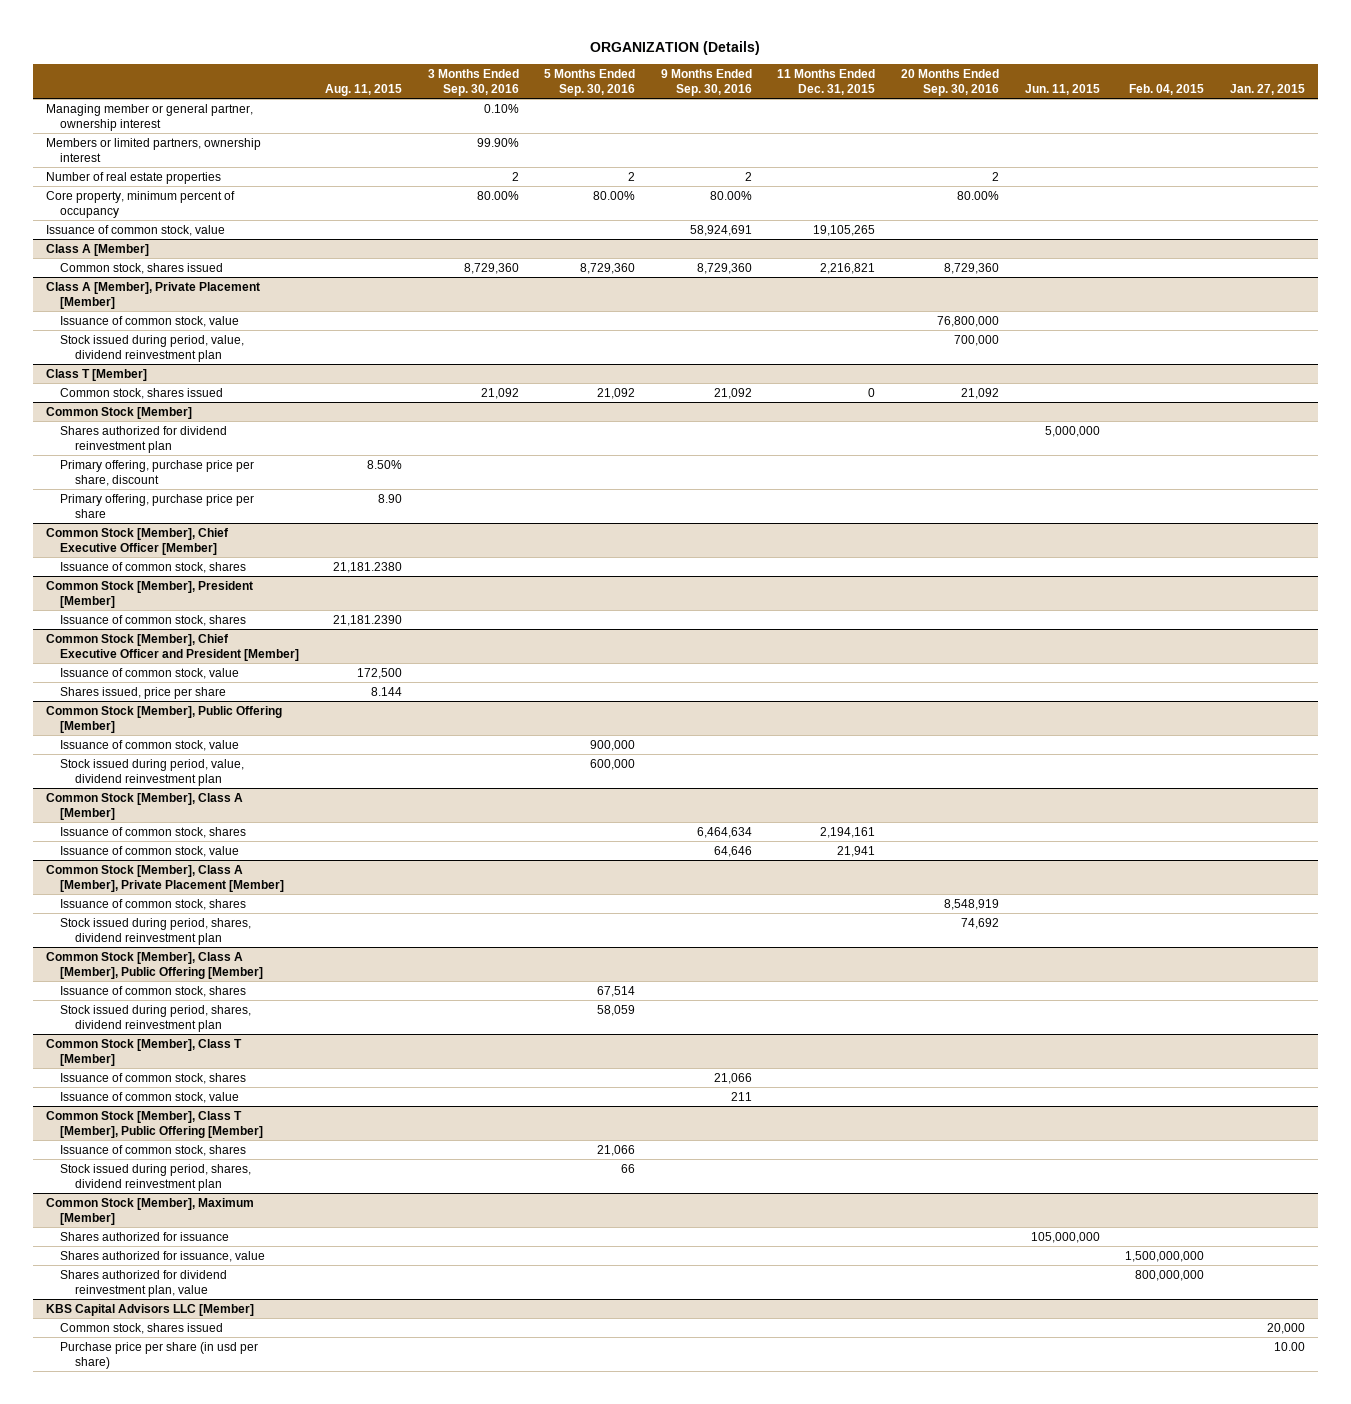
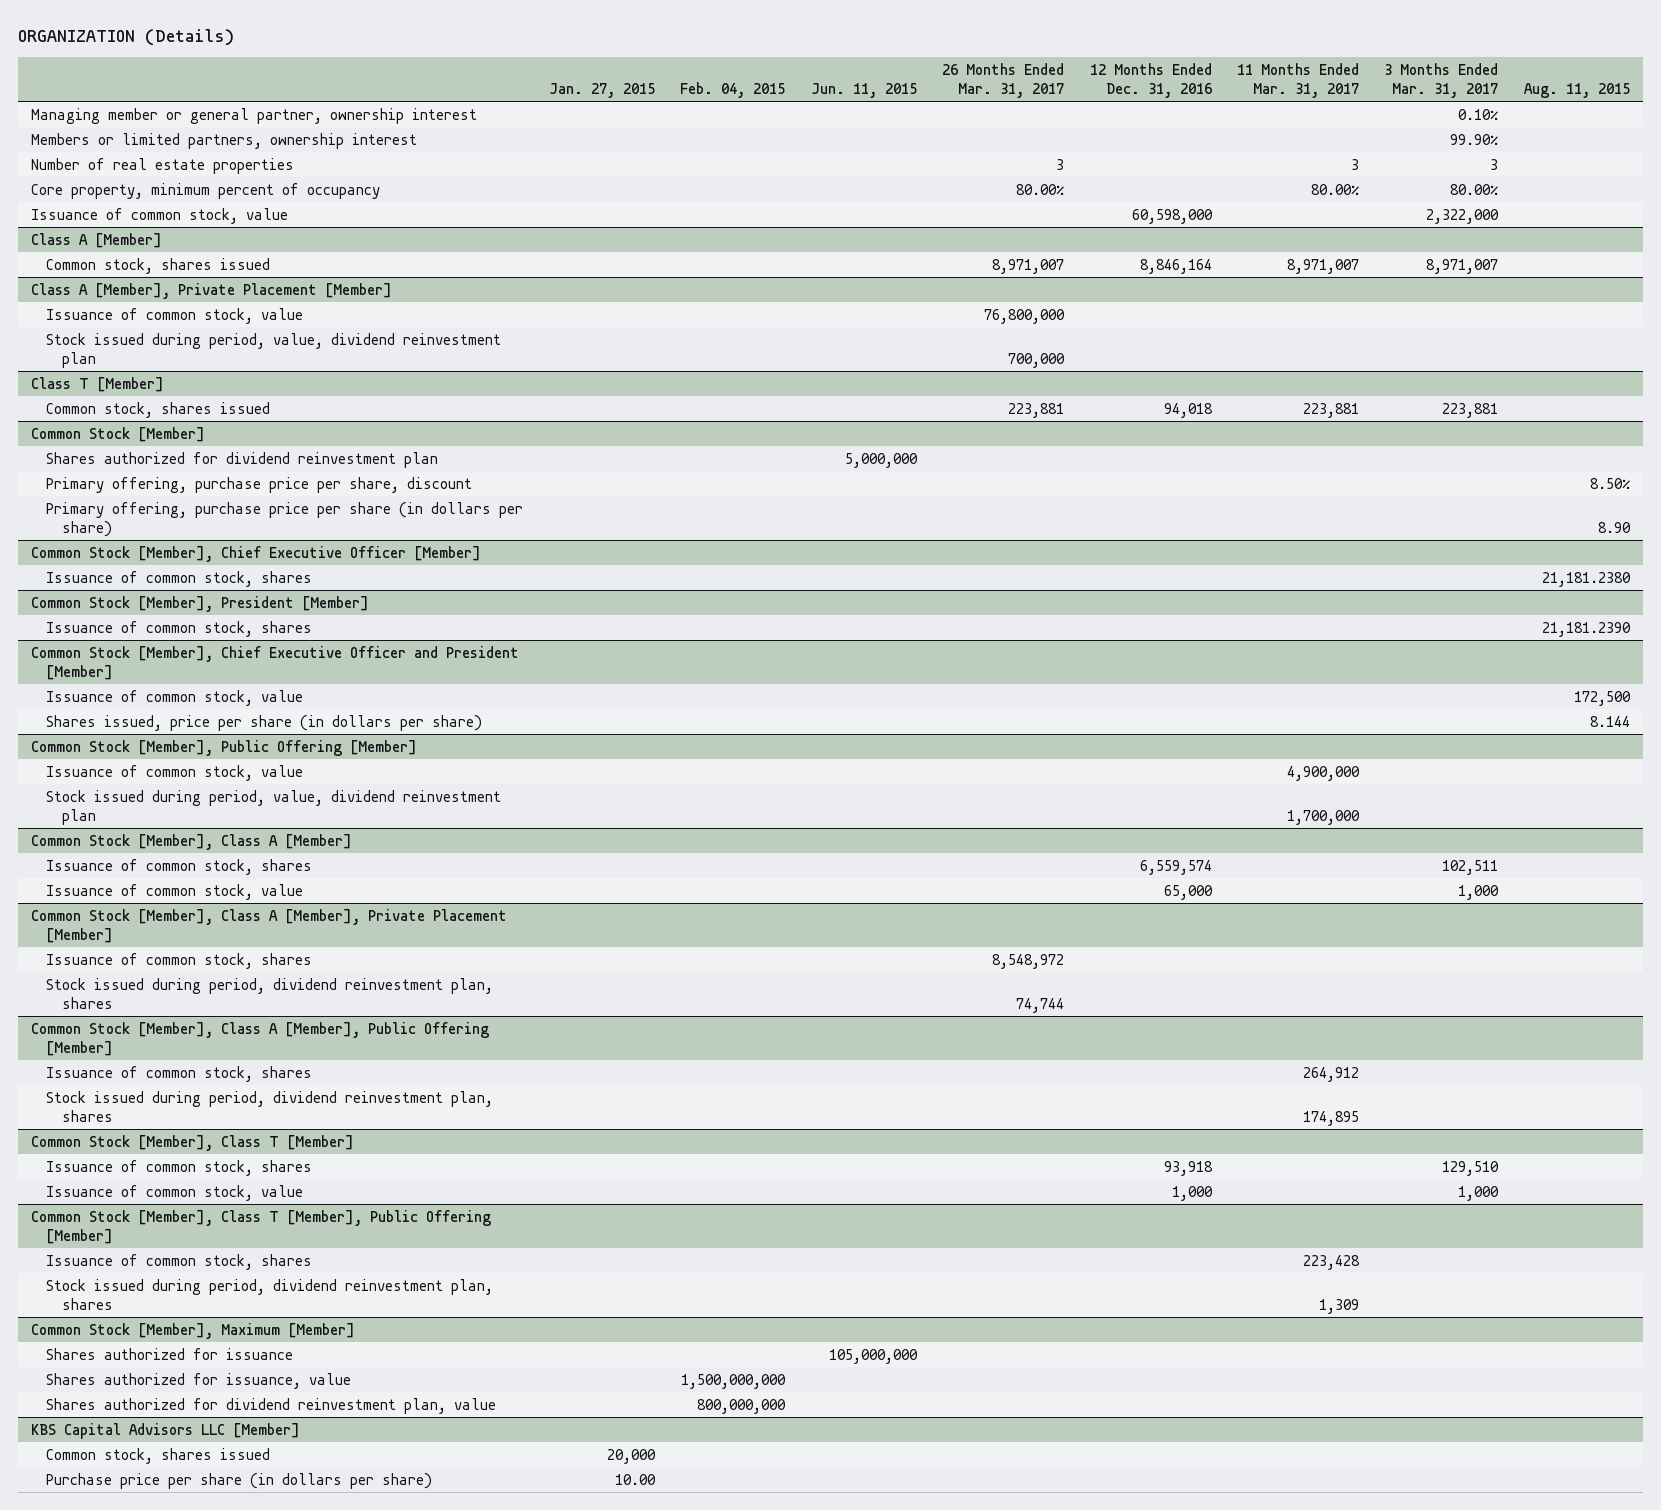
- | Aug. 11, 2015 | 3 Months Ended Sep. 30, 2016 | 5 Months Ended Sep. 30, 2016 | 9 Months Ended Sep. 30, 2016 | 11 Months Ended Dec. 31, 2015 | 20 Months Ended Sep. 30, 2016 | Jun. 11, 2015 | Feb. 04, 2015 | Jan. 27, 2015
+ | Jan. 27, 2015 | Feb. 04, 2015 | Jun. 11, 2015 | 26 Months Ended Mar. 31, 2017 | 12 Months Ended Dec. 31, 2016 | 11 Months Ended Mar. 31, 2017 | 3 Months Ended Mar. 31, 2017 | Aug. 11, 2015
@ Common Stock [Member]
- Primary offering, purchase price per share | 8.90 | | | | | | | |
+ Primary offering, purchase price per share (in dollars per share) | | | | | | | | 8.90
@ Common Stock [Member], Chief Executive Officer and President [Member]
- Shares issued, price per share | 8.144 | | | | | | | |
+ Shares issued, price per share (in dollars per share) | | | | | | | | 8.144
@ Common Stock [Member], Class A [Member], Private Placement [Member]
- Stock issued during period, shares, dividend reinvestment plan | | | | | | 74,692 | | |
+ Stock issued during period, dividend reinvestment plan, shares | | | | 74,744 | | | |
@ Common Stock [Member], Class A [Member], Public Offering [Member]
- Stock issued during period, shares, dividend reinvestment plan | | | 58,059 | | | | | |
+ Stock issued during period, dividend reinvestment plan, shares | | | | | | 174,895 | |
@ Common Stock [Member], Class T [Member], Public Offering [Member]
- Stock issued during period, shares, dividend reinvestment plan | | | 66 | | | | | |
+ Stock issued during period, dividend reinvestment plan, shares | | | | | | 1,309 | |
@ KBS Capital Advisors LLC [Member]
- Purchase price per share (in usd per share) | | | | | | | | | 10.00
+ Purchase price per share (in dollars per share) | 10.00 | | | | | | |

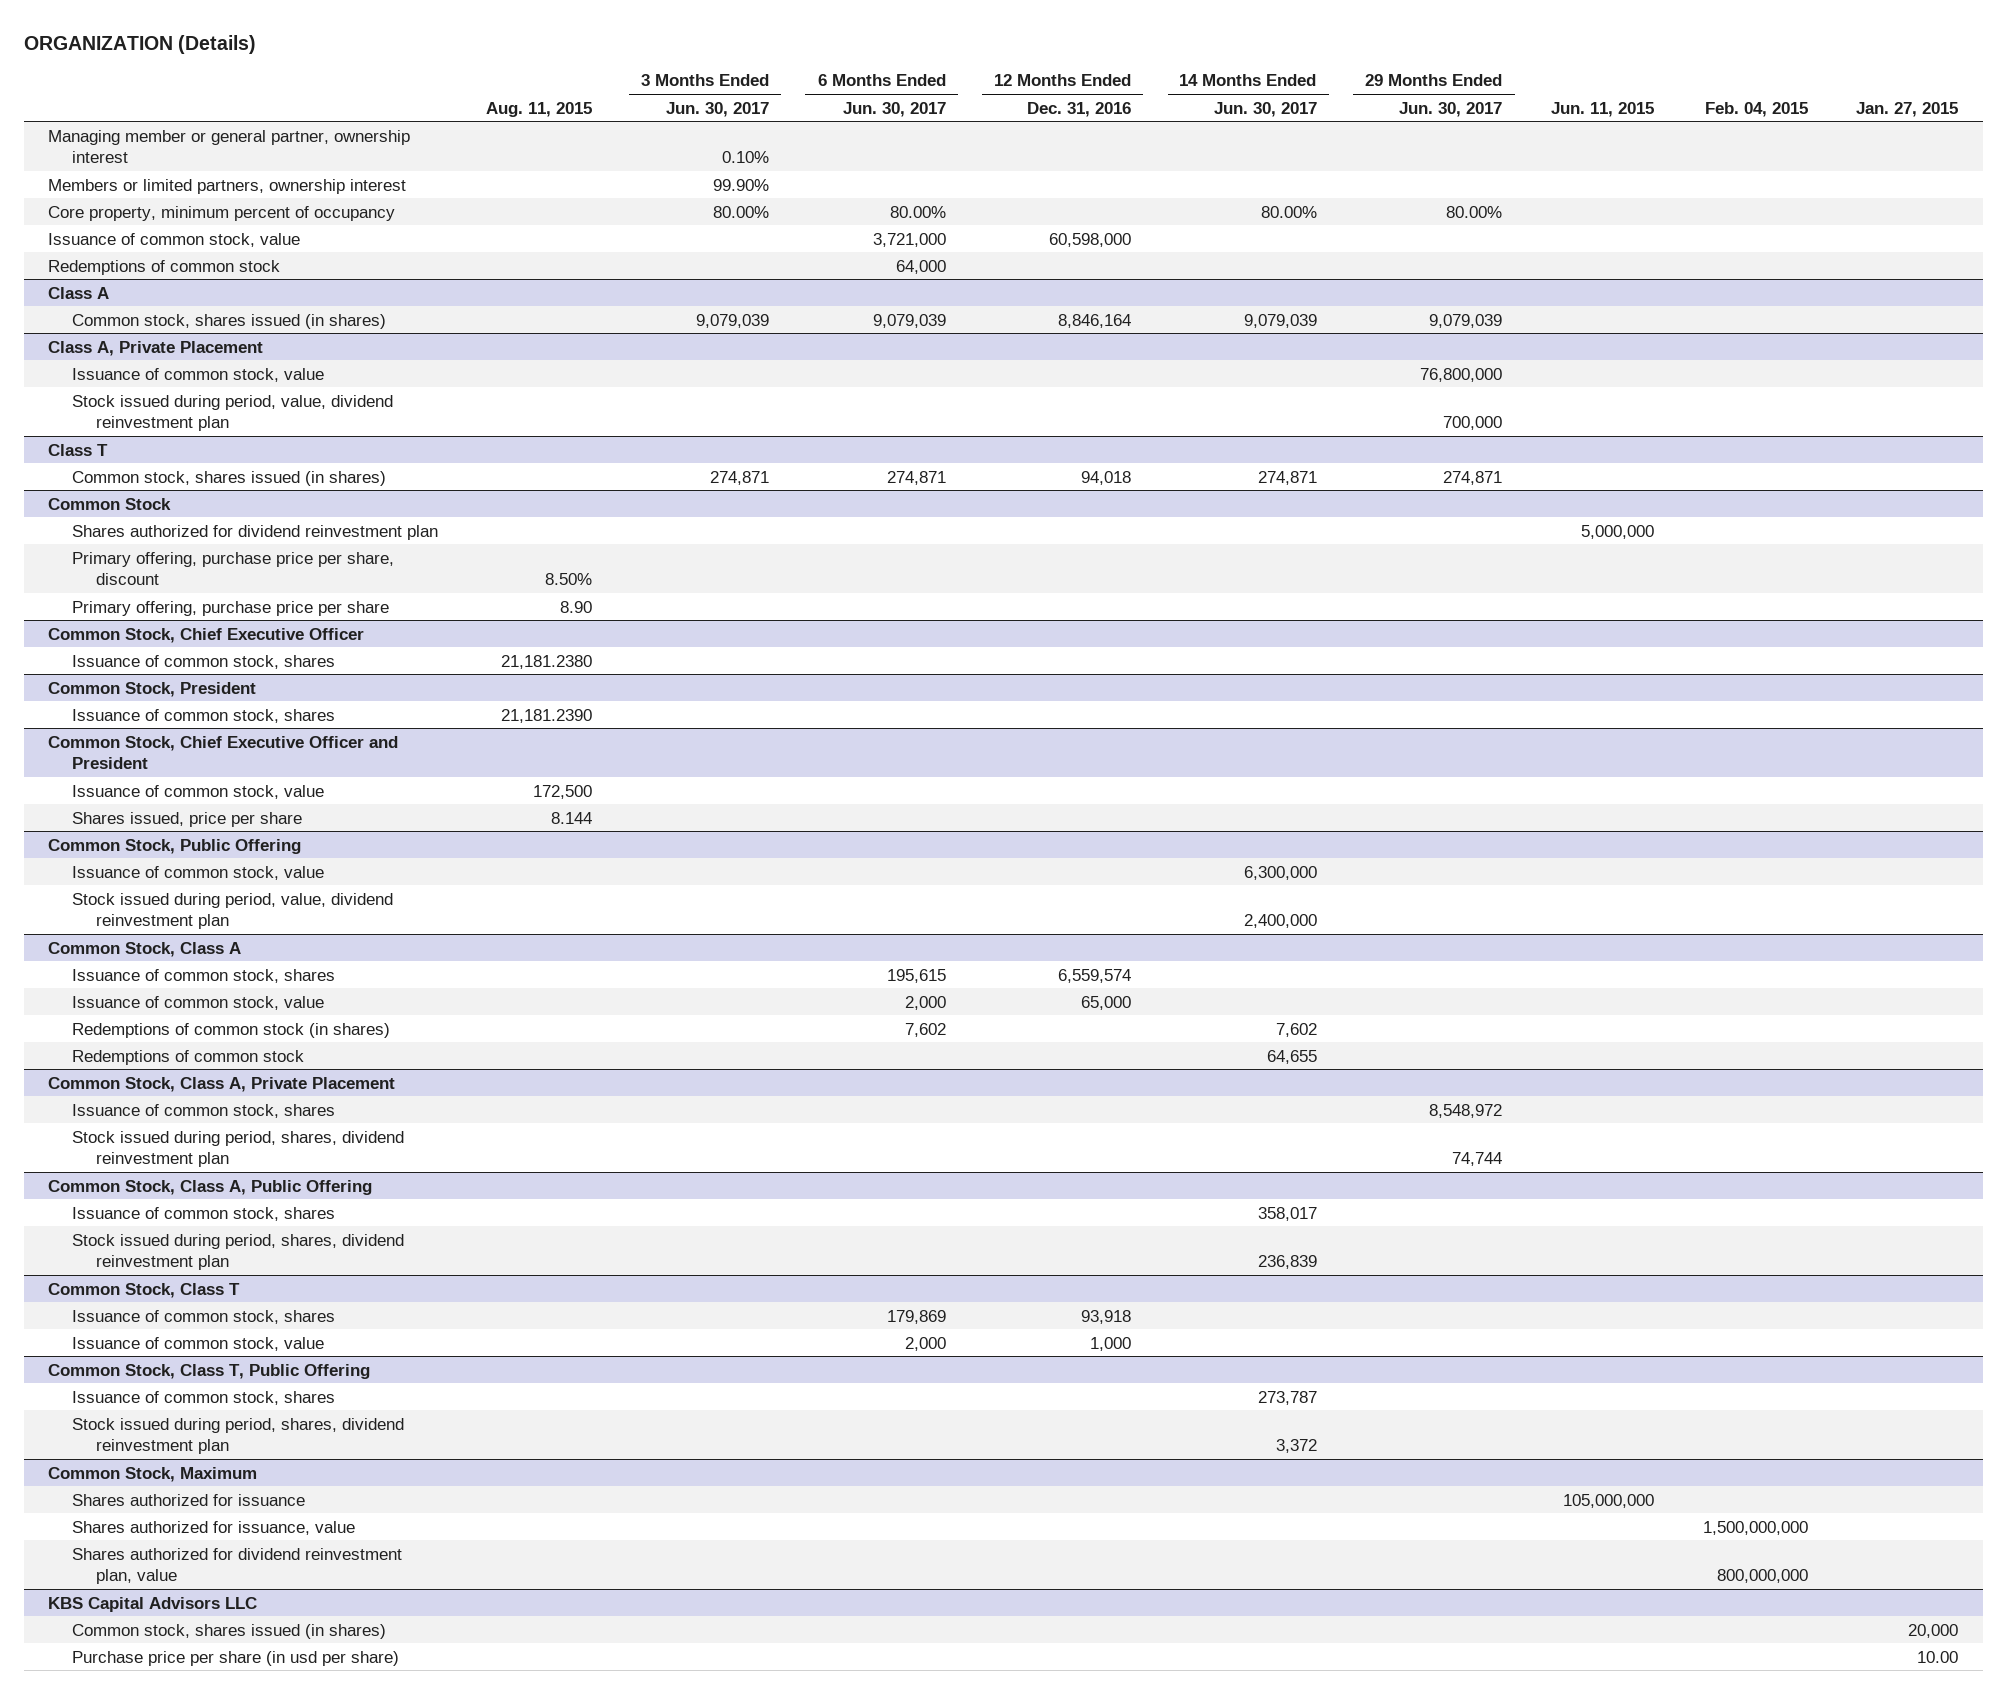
- | Jan. 27, 2015 | Feb. 04, 2015 | Jun. 11, 2015 | 26 Months Ended Mar. 31, 2017 | 12 Months Ended Dec. 31, 2016 | 11 Months Ended Mar. 31, 2017 | 3 Months Ended Mar. 31, 2017 | Aug. 11, 2015
+ | Aug. 11, 2015 | 3 Months Ended Jun. 30, 2017 | 6 Months Ended Jun. 30, 2017 | 12 Months Ended Dec. 31, 2016 | 14 Months Ended Jun. 30, 2017 | 29 Months Ended Jun. 30, 2017 | Jun. 11, 2015 | Feb. 04, 2015 | Jan. 27, 2015
- Number of real estate properties | | | | 3 | | 3 | 3 |
- Class A [Member]
- Common stock, shares issued | | | | 8,971,007 | 8,846,164 | 8,971,007 | 8,971,007 |
- Class A [Member], Private Placement [Member]
+ Redemptions of common stock | | | 64,000 | | | | | |
+ Class A
+ Common stock, shares issued (in shares) | | 9,079,039 | 9,079,039 | 8,846,164 | 9,079,039 | 9,079,039 | | |
+ Class A, Private Placement
- Class T [Member]
- Common stock, shares issued | | | | 223,881 | 94,018 | 223,881 | 223,881 |
- Common Stock [Member]
+ Class T
+ Common stock, shares issued (in shares) | | 274,871 | 274,871 | 94,018 | 274,871 | 274,871 | | |
+ Common Stock
- Primary offering, purchase price per share (in dollars per share) | | | | | | | | 8.90
- Common Stock [Member], Chief Executive Officer [Member]
+ Primary offering, purchase price per share | 8.90 | | | | | | | |
+ Common Stock, Chief Executive Officer
- Common Stock [Member], President [Member]
+ Common Stock, President
- Common Stock [Member], Chief Executive Officer and President [Member]
+ Common Stock, Chief Executive Officer and President
- Shares issued, price per share (in dollars per share) | | | | | | | | 8.144
- Common Stock [Member], Public Offering [Member]
+ Shares issued, price per share | 8.144 | | | | | | | |
+ Common Stock, Public Offering
- Common Stock [Member], Class A [Member]
+ Common Stock, Class A
- Common Stock [Member], Class A [Member], Private Placement [Member]
+ Redemptions of common stock (in shares) | | | 7,602 | | 7,602 | | | |
+ Redemptions of common stock | | | | | 64,655 | | | |
+ Common Stock, Class A, Private Placement
- Stock issued during period, dividend reinvestment plan, shares | | | | 74,744 | | | |
- Common Stock [Member], Class A [Member], Public Offering [Member]
+ Stock issued during period, shares, dividend reinvestment plan | | | | | | 74,744 | | |
+ Common Stock, Class A, Public Offering
- Stock issued during period, dividend reinvestment plan, shares | | | | | | 174,895 | |
- Common Stock [Member], Class T [Member]
+ Stock issued during period, shares, dividend reinvestment plan | | | | | 236,839 | | | |
+ Common Stock, Class T
- Common Stock [Member], Class T [Member], Public Offering [Member]
+ Common Stock, Class T, Public Offering
- Stock issued during period, dividend reinvestment plan, shares | | | | | | 1,309 | |
- Common Stock [Member], Maximum [Member]
+ Stock issued during period, shares, dividend reinvestment plan | | | | | 3,372 | | | |
+ Common Stock, Maximum
- KBS Capital Advisors LLC [Member]
- Common stock, shares issued | 20,000 | | | | | | |
- Purchase price per share (in dollars per share) | 10.00 | | | | | | |
+ KBS Capital Advisors LLC
+ Common stock, shares issued (in shares) | | | | | | | | | 20,000
+ Purchase price per share (in usd per share) | | | | | | | | | 10.00

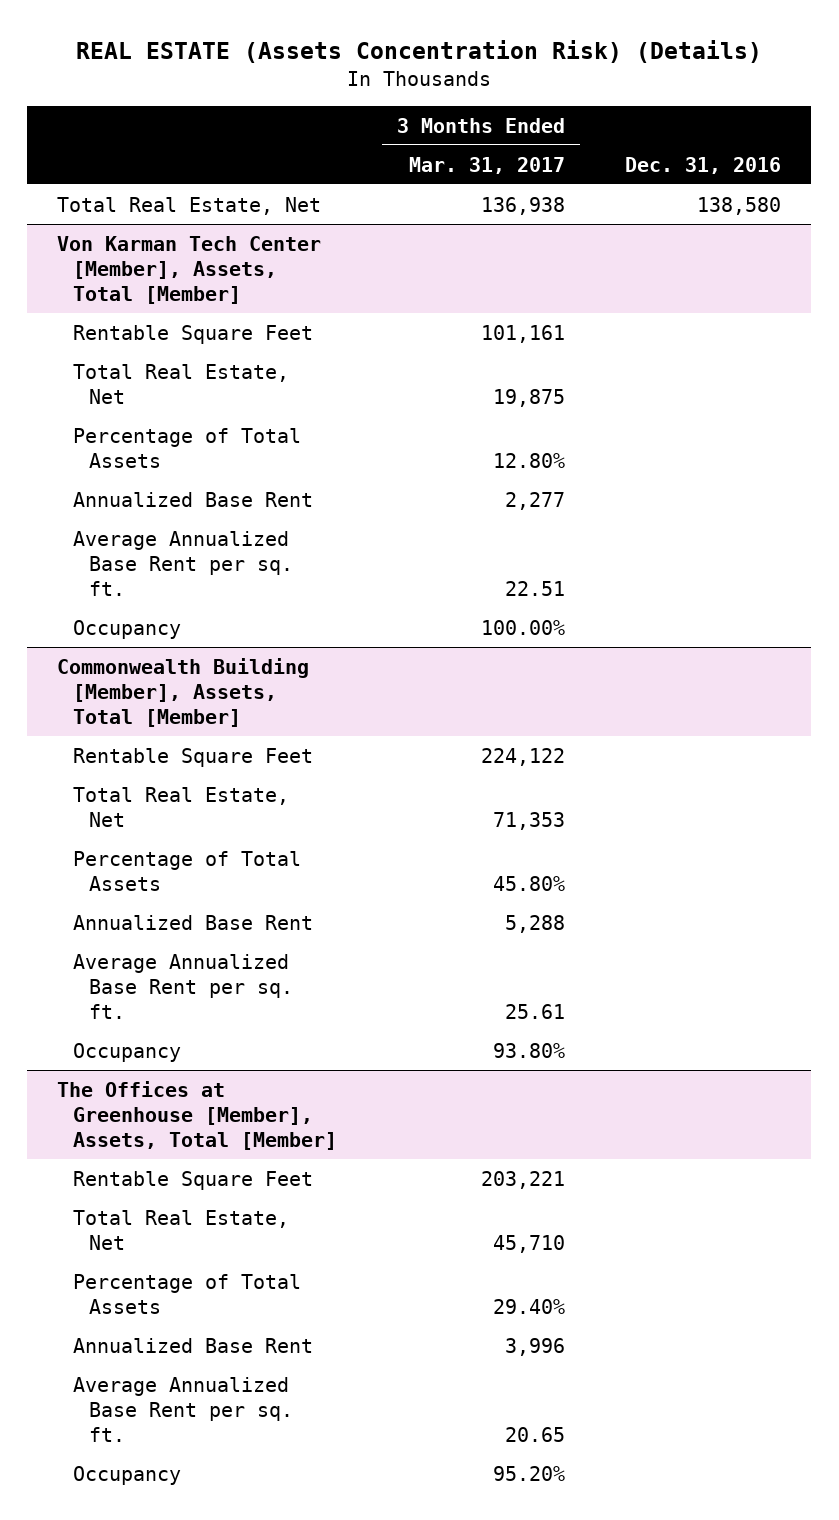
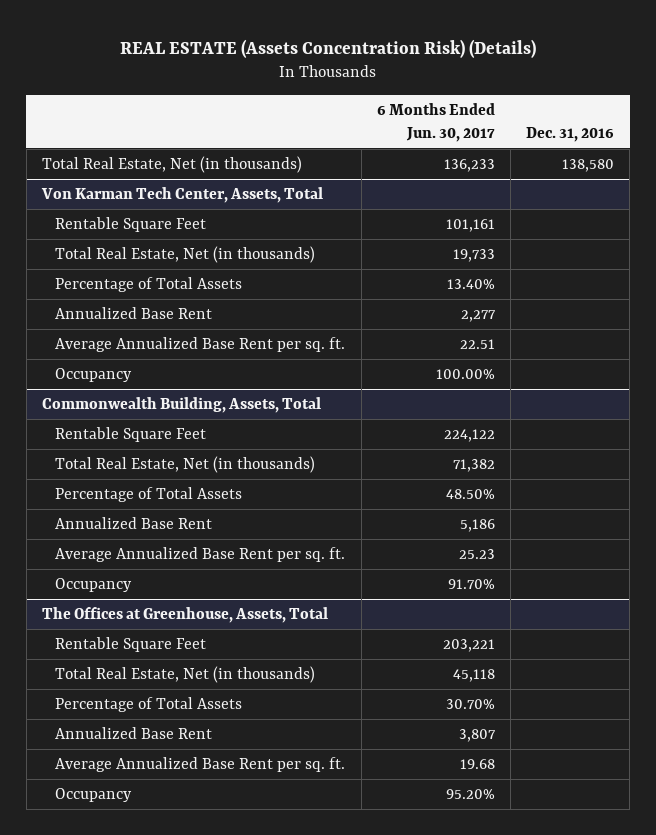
- | 3 Months Ended Mar. 31, 2017 | Dec. 31, 2016
+ | 6 Months Ended Jun. 30, 2017 | Dec. 31, 2016
- Total Real Estate, Net | 136,938 | 138,580
- Von Karman Tech Center [Member], Assets, Total [Member]
+ Total Real Estate, Net (in thousands) | 136,233 | 138,580
+ Von Karman Tech Center, Assets, Total
- Total Real Estate, Net | 19,875 |
+ Total Real Estate, Net (in thousands) | 19,733 |
- Commonwealth Building [Member], Assets, Total [Member]
+ Commonwealth Building, Assets, Total
- Total Real Estate, Net | 71,353 |
+ Total Real Estate, Net (in thousands) | 71,382 |
- The Offices at Greenhouse [Member], Assets, Total [Member]
+ The Offices at Greenhouse, Assets, Total
- Total Real Estate, Net | 45,710 |
+ Total Real Estate, Net (in thousands) | 45,118 |

